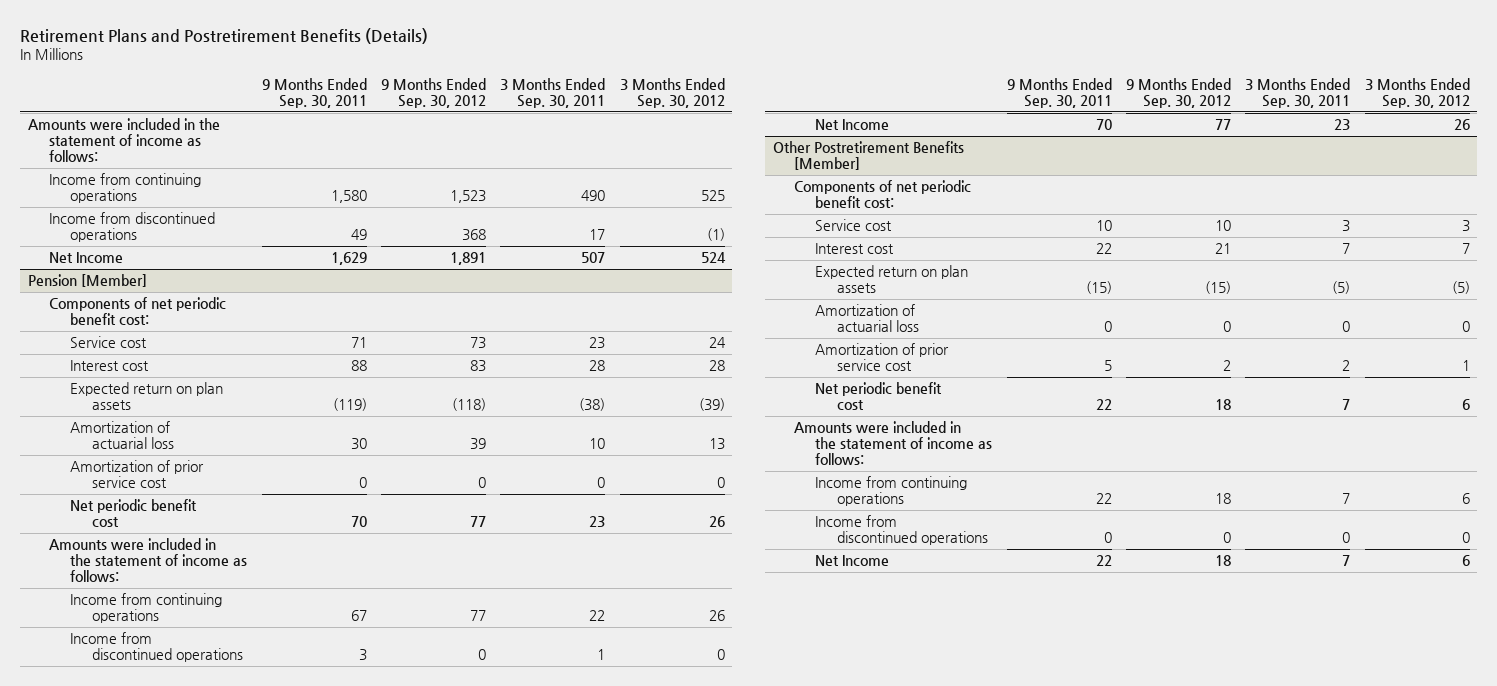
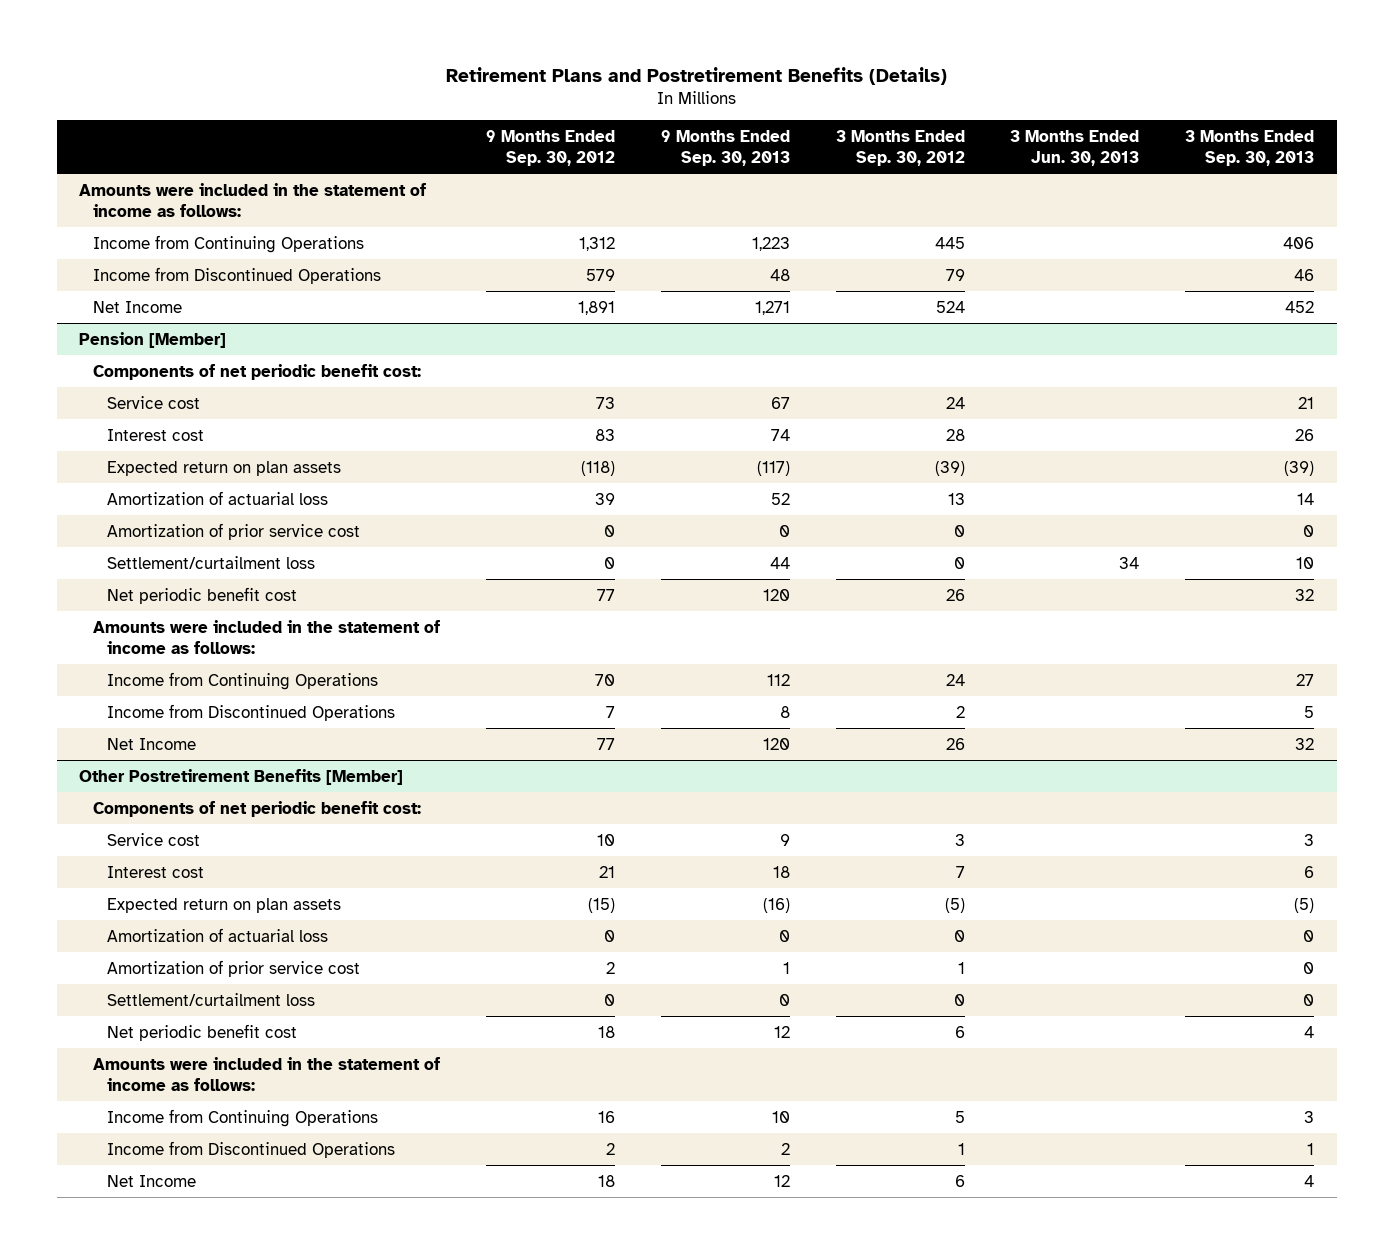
- | 9 Months Ended Sep. 30, 2011 | 9 Months Ended Sep. 30, 2012 | 3 Months Ended Sep. 30, 2011 | 3 Months Ended Sep. 30, 2012
+ | 9 Months Ended Sep. 30, 2012 | 9 Months Ended Sep. 30, 2013 | 3 Months Ended Sep. 30, 2012 | 3 Months Ended Jun. 30, 2013 | 3 Months Ended Sep. 30, 2013
- Income from continuing operations | 1,580 | 1,523 | 490 | 525
- Income from discontinued operations | 49 | 368 | 17 | (1)
+ Income from Continuing Operations | 1,312 | 1,223 | 445 | | 406
+ Income from Discontinued Operations | 579 | 48 | 79 | | 46
@ Pension [Member]
+ Settlement/curtailment loss | 0 | 44 | 0 | 34 | 10
- Income from continuing operations | 67 | 77 | 22 | 26
- Income from discontinued operations | 3 | 0 | 1 | 0
+ Income from Continuing Operations | 70 | 112 | 24 | | 27
+ Income from Discontinued Operations | 7 | 8 | 2 | | 5
@ Other Postretirement Benefits [Member]
+ Settlement/curtailment loss | 0 | 0 | 0 | | 0
- Income from continuing operations | 22 | 18 | 7 | 6
- Income from discontinued operations | 0 | 0 | 0 | 0
+ Income from Continuing Operations | 16 | 10 | 5 | | 3
+ Income from Discontinued Operations | 2 | 2 | 1 | | 1

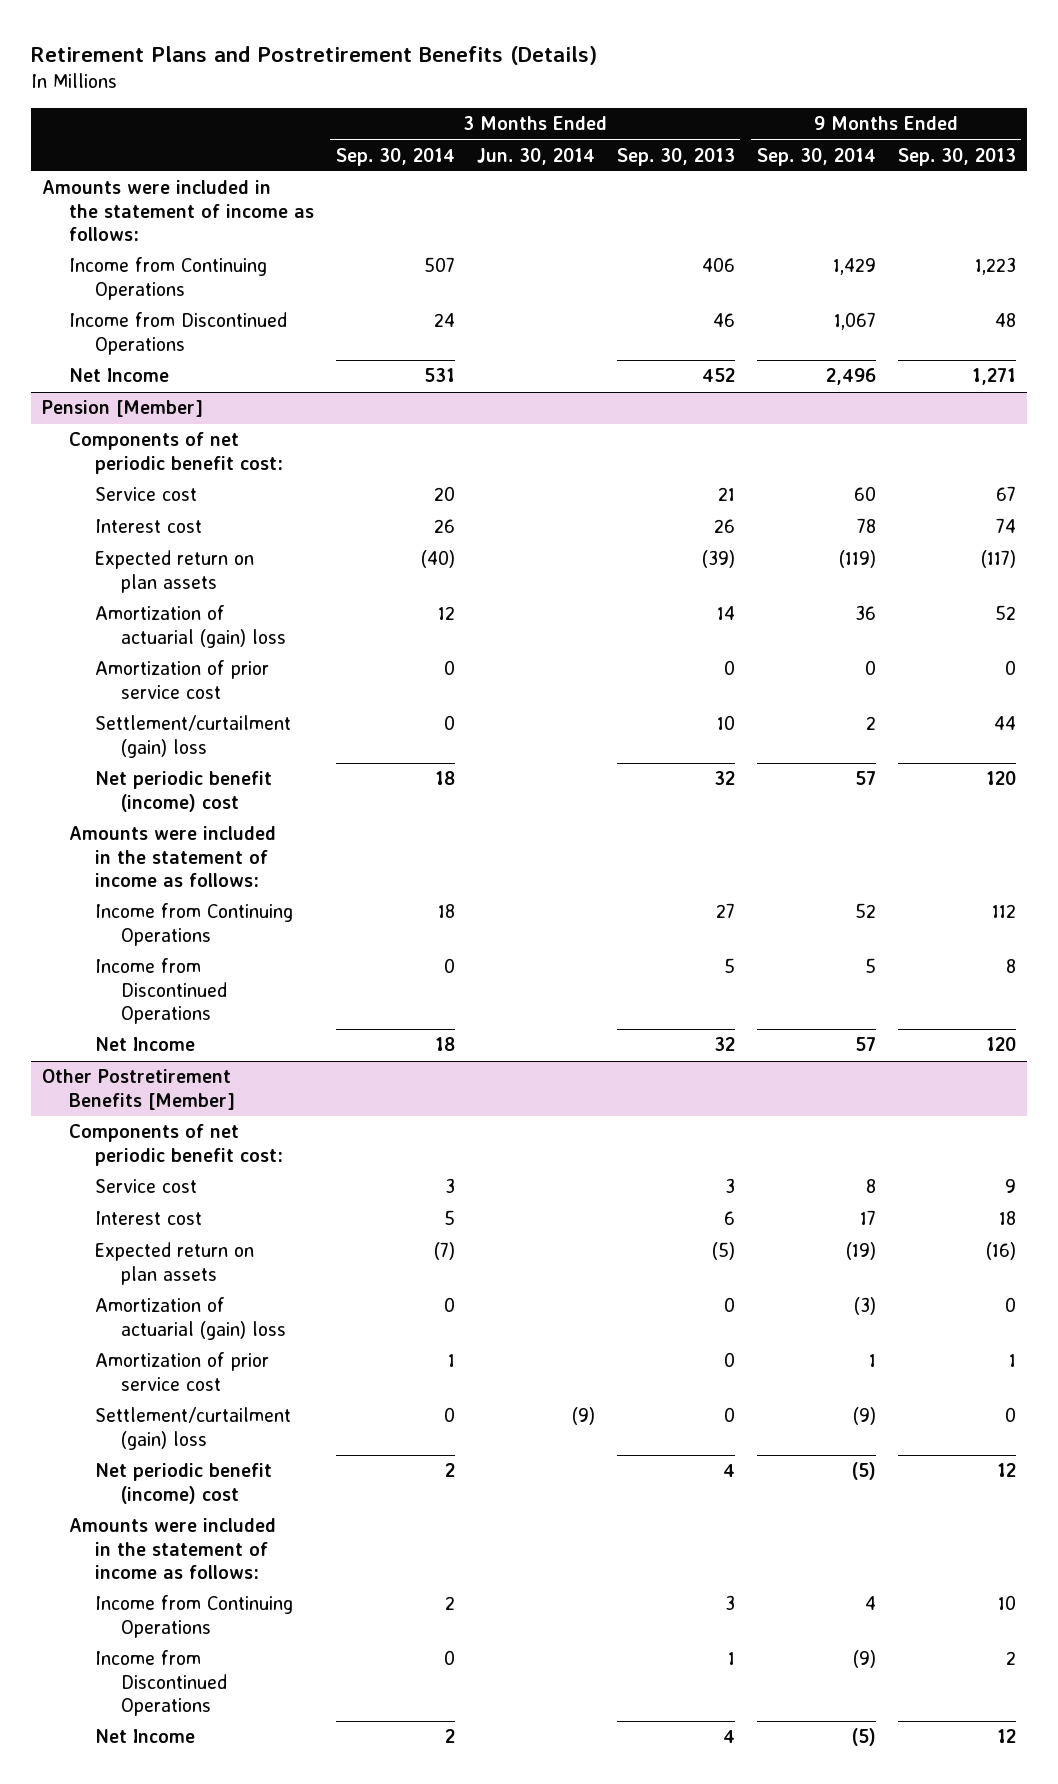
- | 9 Months Ended Sep. 30, 2012 | 9 Months Ended Sep. 30, 2013 | 3 Months Ended Sep. 30, 2012 | 3 Months Ended Jun. 30, 2013 | 3 Months Ended Sep. 30, 2013
+ | 3 Months Ended Sep. 30, 2014 | 3 Months Ended Jun. 30, 2014 | 3 Months Ended Sep. 30, 2013 | 9 Months Ended Sep. 30, 2014 | 9 Months Ended Sep. 30, 2013
@ Pension [Member]
- Amortization of actuarial loss | 39 | 52 | 13 | | 14
+ Amortization of actuarial (gain) loss | 12 | | 14 | 36 | 52
- Settlement/curtailment loss | 0 | 44 | 0 | 34 | 10
- Net periodic benefit cost | 77 | 120 | 26 | | 32
+ Settlement/curtailment (gain) loss | 0 | | 10 | 2 | 44
+ Net periodic benefit (income) cost | 18 | | 32 | 57 | 120
@ Other Postretirement Benefits [Member]
- Amortization of actuarial loss | 0 | 0 | 0 | | 0
+ Amortization of actuarial (gain) loss | 0 | | 0 | (3) | 0
- Settlement/curtailment loss | 0 | 0 | 0 | | 0
- Net periodic benefit cost | 18 | 12 | 6 | | 4
+ Settlement/curtailment (gain) loss | 0 | (9) | 0 | (9) | 0
+ Net periodic benefit (income) cost | 2 | | 4 | (5) | 12

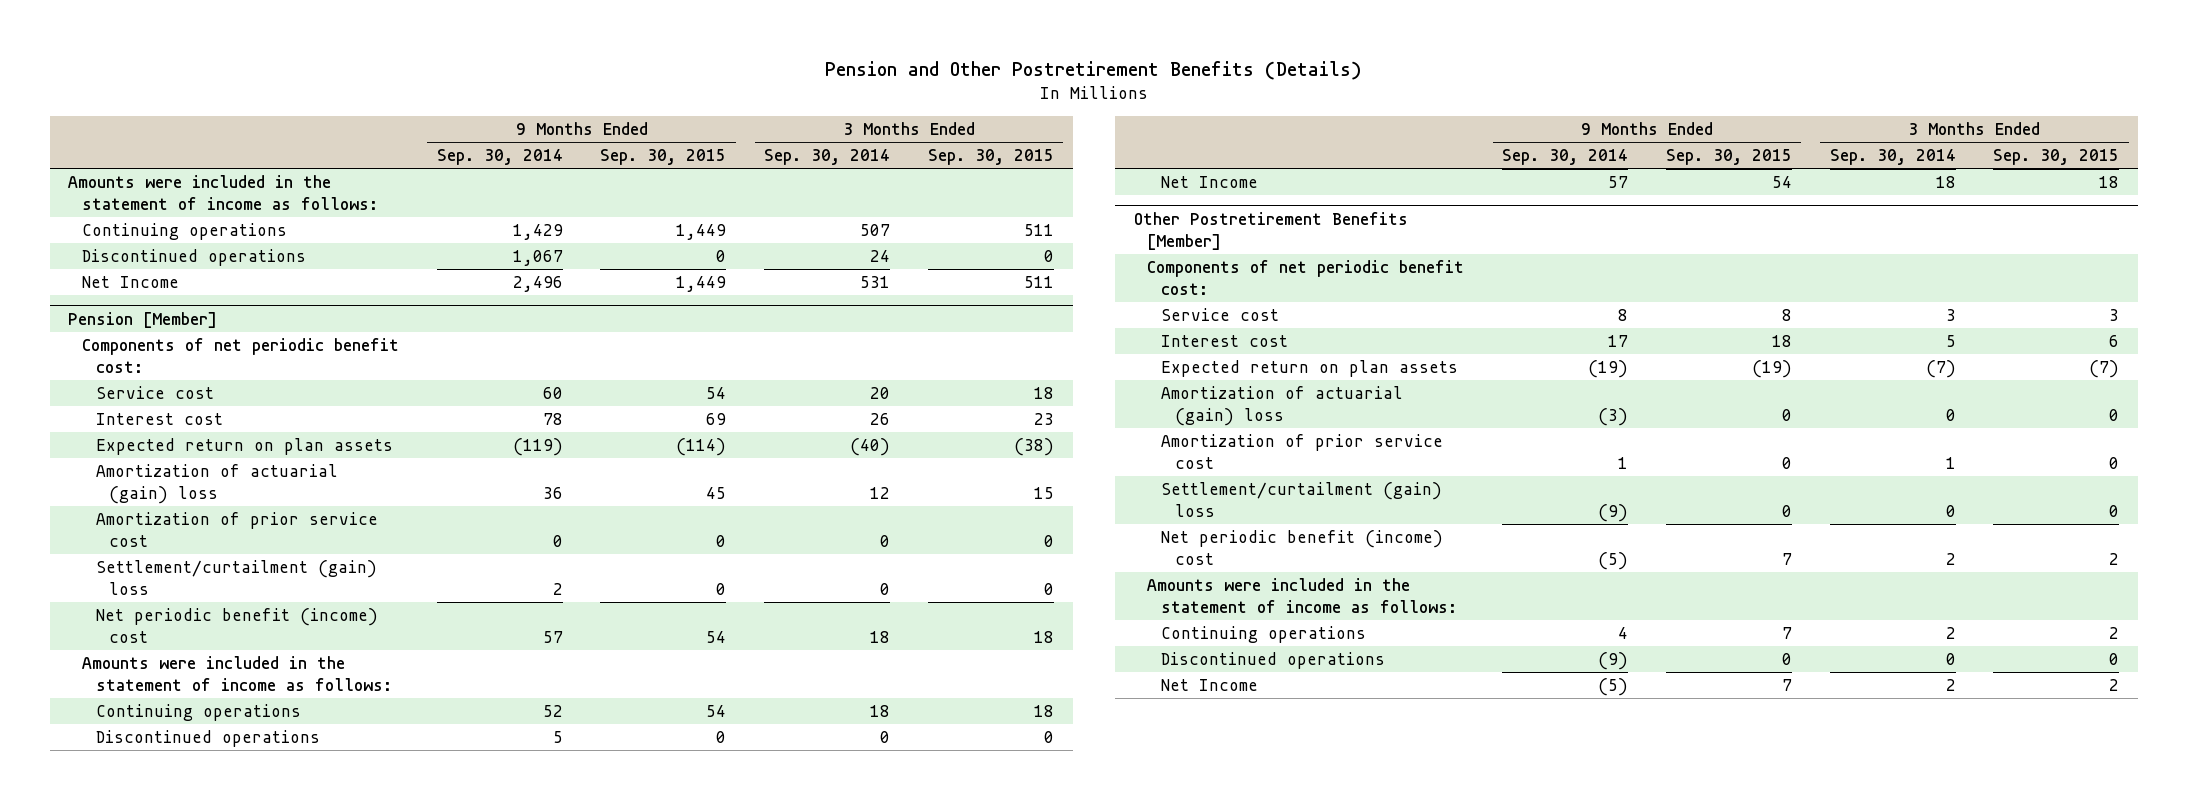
- Retirement Plans and Postretirement Benefits (Details)
+ Pension and Other Postretirement Benefits (Details)
- | 3 Months Ended Sep. 30, 2014 | 3 Months Ended Jun. 30, 2014 | 3 Months Ended Sep. 30, 2013 | 9 Months Ended Sep. 30, 2014 | 9 Months Ended Sep. 30, 2013
+ | 9 Months Ended Sep. 30, 2014 | 9 Months Ended Sep. 30, 2015 | 3 Months Ended Sep. 30, 2014 | 3 Months Ended Sep. 30, 2015
- Income from Continuing Operations | 507 | | 406 | 1,429 | 1,223
- Income from Discontinued Operations | 24 | | 46 | 1,067 | 48
+ Continuing operations | 1,429 | 1,449 | 507 | 511
+ Discontinued operations | 1,067 | 0 | 24 | 0
@ Pension [Member]
- Income from Continuing Operations | 18 | | 27 | 52 | 112
- Income from Discontinued Operations | 0 | | 5 | 5 | 8
+ Continuing operations | 52 | 54 | 18 | 18
+ Discontinued operations | 5 | 0 | 0 | 0
@ Other Postretirement Benefits [Member]
- Income from Continuing Operations | 2 | | 3 | 4 | 10
- Income from Discontinued Operations | 0 | | 1 | (9) | 2
+ Continuing operations | 4 | 7 | 2 | 2
+ Discontinued operations | (9) | 0 | 0 | 0

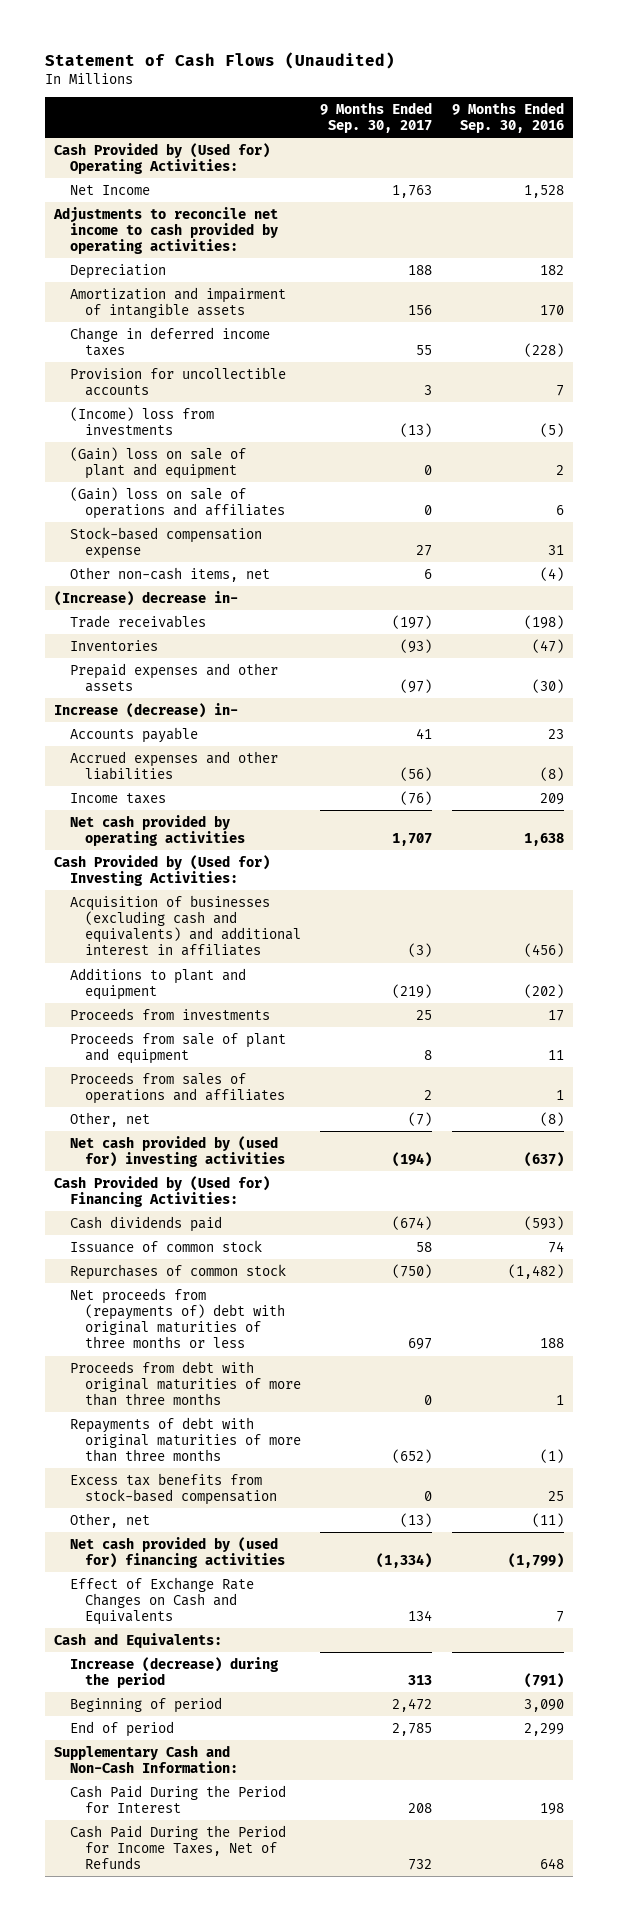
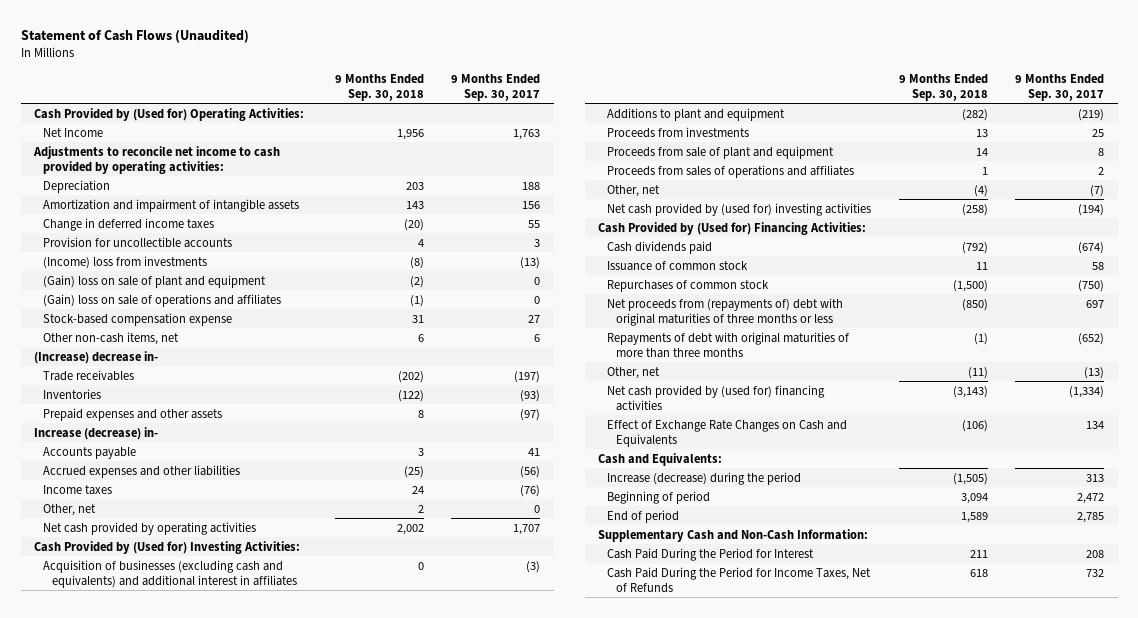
- | 9 Months Ended Sep. 30, 2017 | 9 Months Ended Sep. 30, 2016
+ | 9 Months Ended Sep. 30, 2018 | 9 Months Ended Sep. 30, 2017
+ Other, net | 2 | 0
- Proceeds from debt with original maturities of more than three months | 0 | 1
- Excess tax benefits from stock-based compensation | 0 | 25

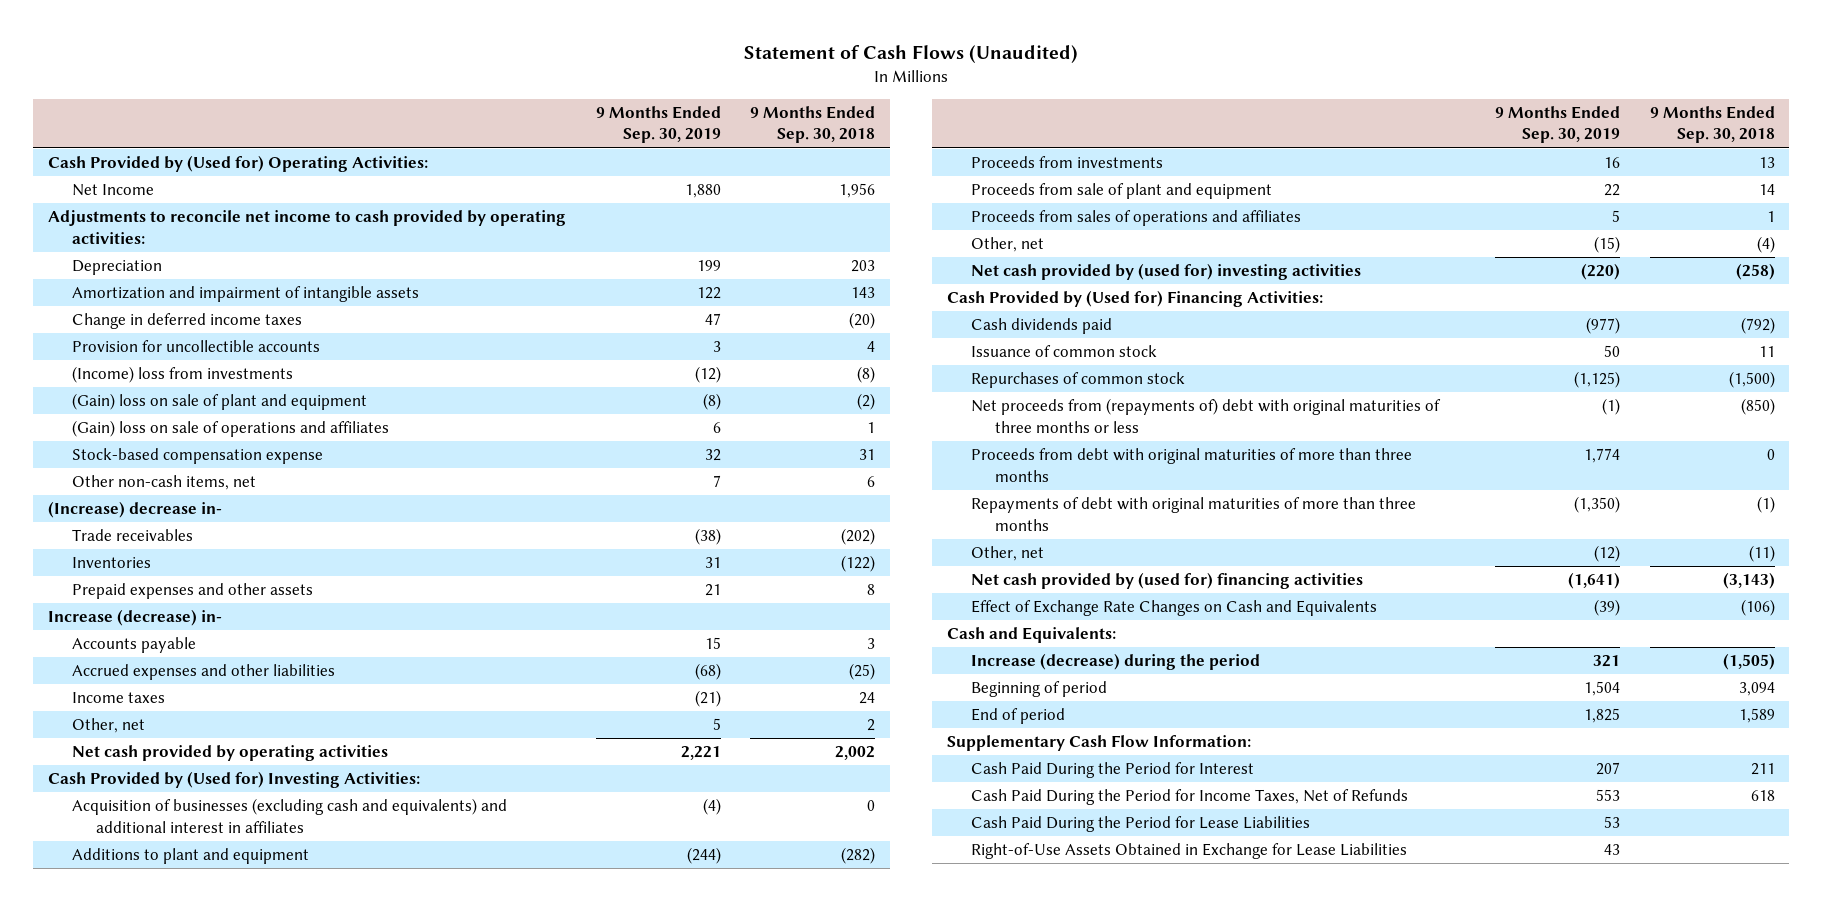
- | 9 Months Ended Sep. 30, 2018 | 9 Months Ended Sep. 30, 2017
+ | 9 Months Ended Sep. 30, 2019 | 9 Months Ended Sep. 30, 2018
- (Gain) loss on sale of operations and affiliates | (1) | 0
+ (Gain) loss on sale of operations and affiliates | 6 | 1
+ Proceeds from debt with original maturities of more than three months | 1,774 | 0
- Supplementary Cash and Non-Cash Information:
+ Supplementary Cash Flow Information:
+ Cash Paid During the Period for Lease Liabilities | 53 |
+ Right-of-Use Assets Obtained in Exchange for Lease Liabilities | 43 |

